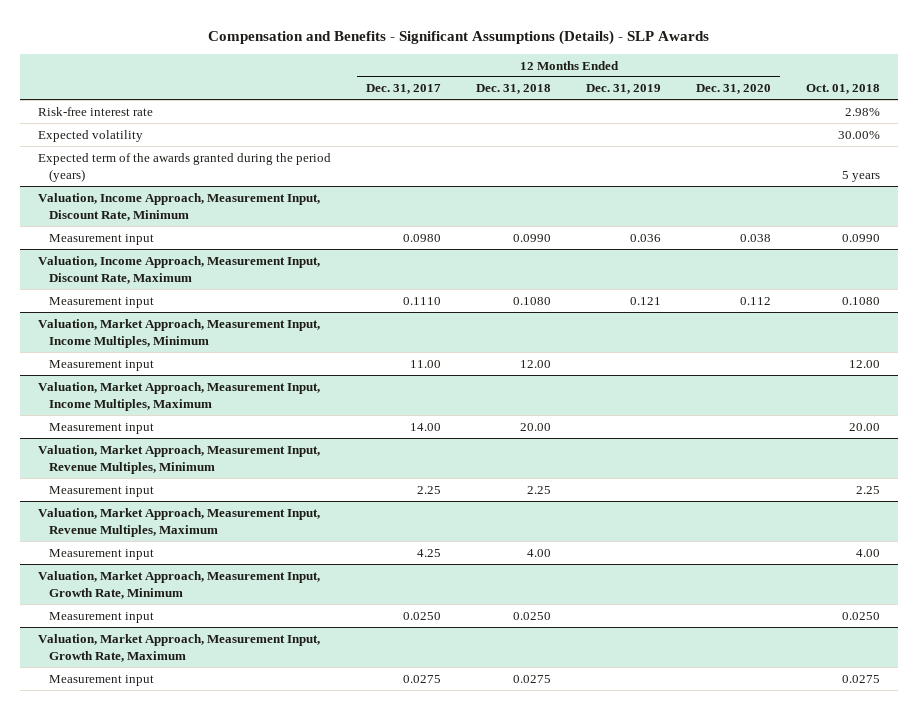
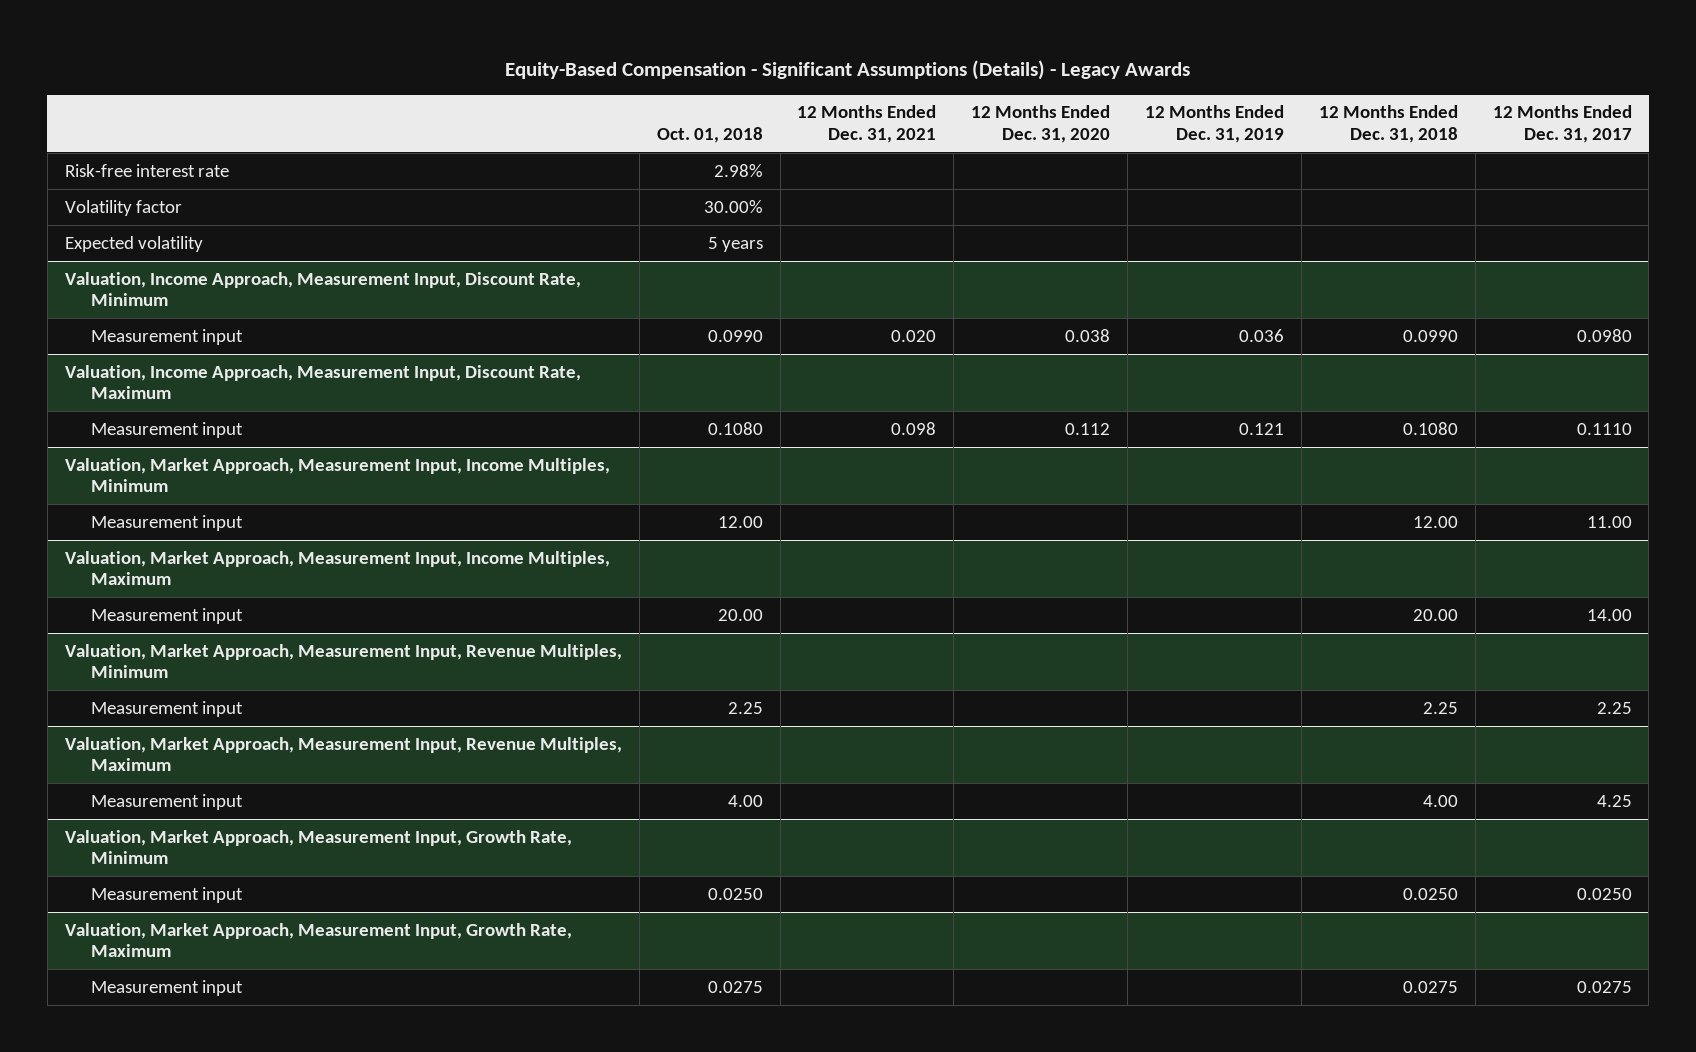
- Compensation and Benefits - Significant Assumptions (Details) - SLP Awards
+ Equity-Based Compensation - Significant Assumptions (Details) - Legacy Awards
- | 12 Months Ended Dec. 31, 2017 | 12 Months Ended Dec. 31, 2018 | 12 Months Ended Dec. 31, 2019 | 12 Months Ended Dec. 31, 2020 | Oct. 01, 2018
+ | Oct. 01, 2018 | 12 Months Ended Dec. 31, 2021 | 12 Months Ended Dec. 31, 2020 | 12 Months Ended Dec. 31, 2019 | 12 Months Ended Dec. 31, 2018 | 12 Months Ended Dec. 31, 2017
- Expected volatility | | | | | 30.00%
- Expected term of the awards granted during the period (years) | | | | | 5 years
+ Volatility factor | 30.00% | | | | |
+ Expected volatility | 5 years | | | | |

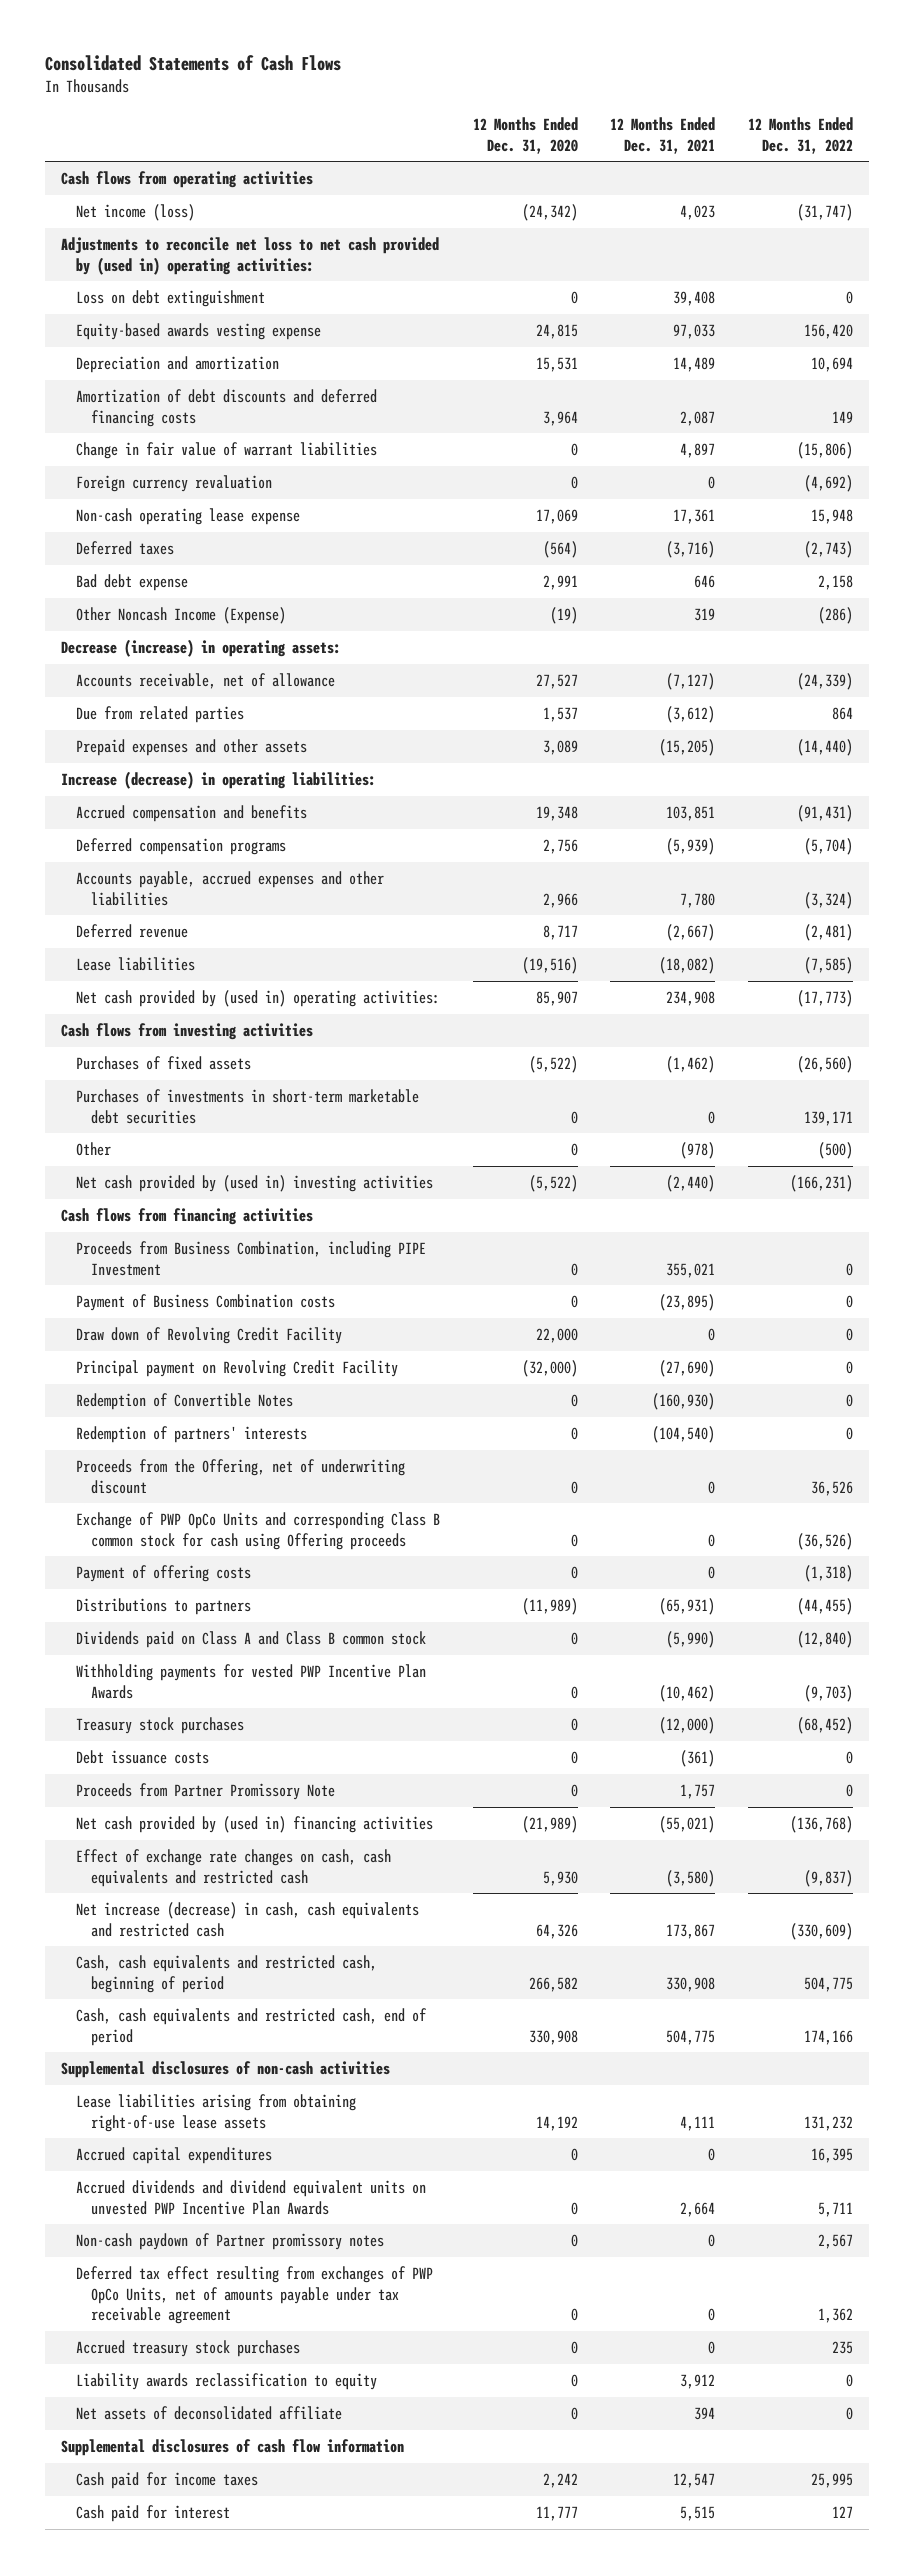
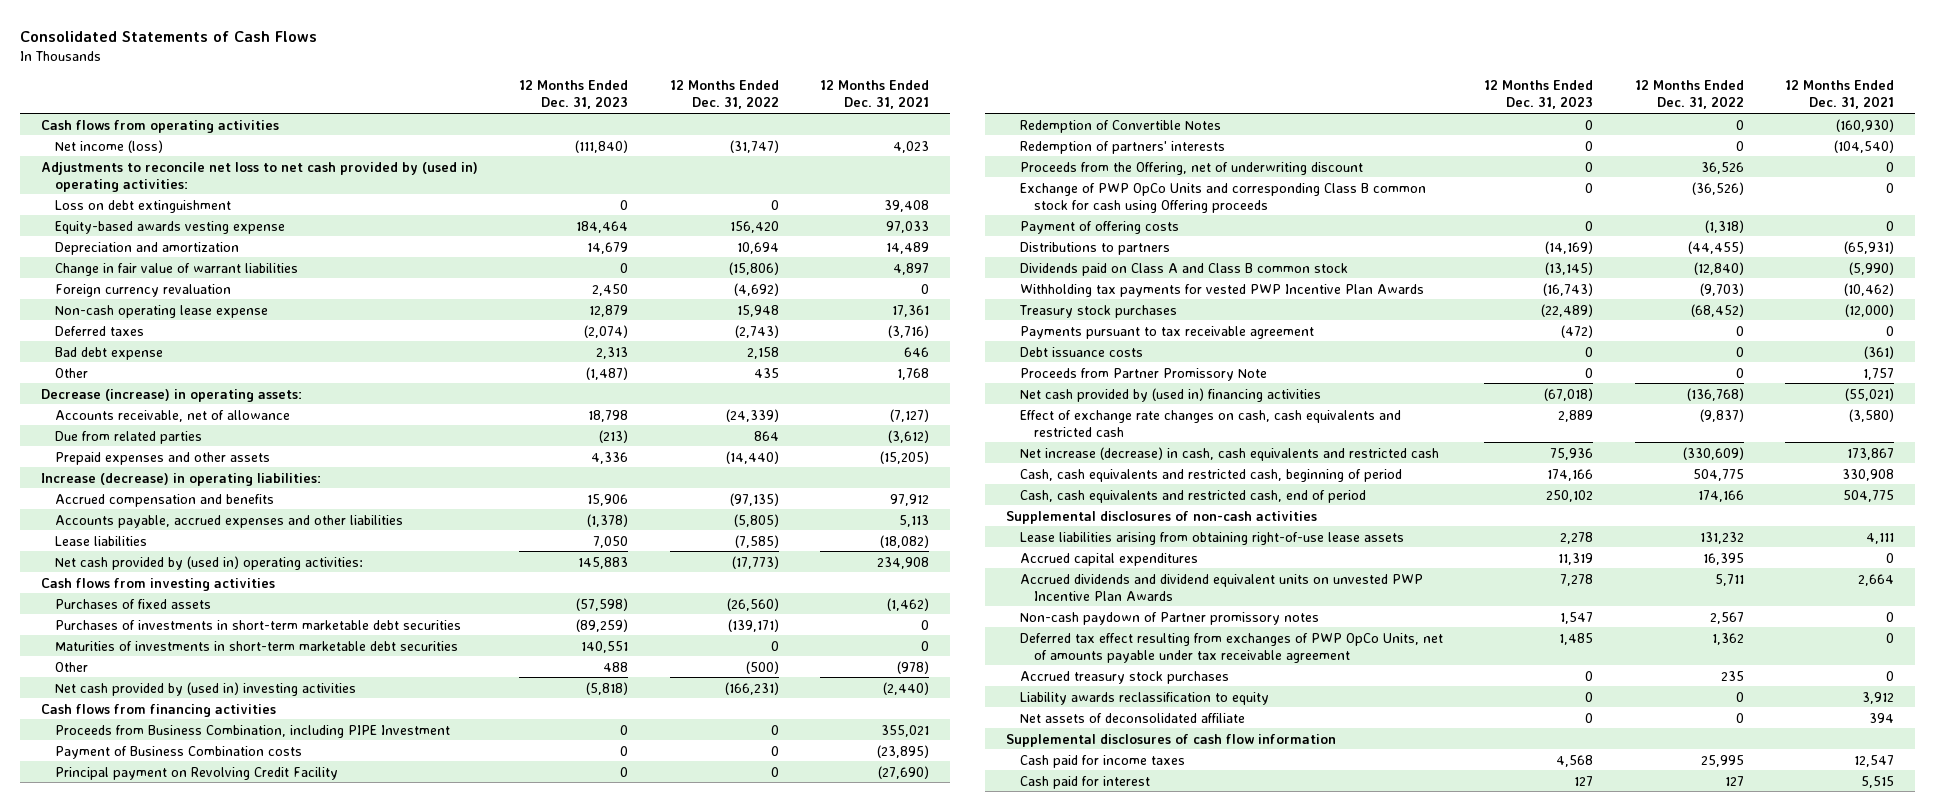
- | 12 Months Ended Dec. 31, 2020 | 12 Months Ended Dec. 31, 2021 | 12 Months Ended Dec. 31, 2022
+ | 12 Months Ended Dec. 31, 2023 | 12 Months Ended Dec. 31, 2022 | 12 Months Ended Dec. 31, 2021
- Amortization of debt discounts and deferred financing costs | 3,964 | 2,087 | 149
- Other Noncash Income (Expense) | (19) | 319 | (286)
+ Other | (1,487) | 435 | 1,768
- Accrued compensation and benefits | 19,348 | 103,851 | (91,431)
- Deferred compensation programs | 2,756 | (5,939) | (5,704)
- Accounts payable, accrued expenses and other liabilities | 2,966 | 7,780 | (3,324)
- Deferred revenue | 8,717 | (2,667) | (2,481)
+ Accrued compensation and benefits | 15,906 | (97,135) | 97,912
+ Accounts payable, accrued expenses and other liabilities | (1,378) | (5,805) | 5,113
- Purchases of investments in short-term marketable debt securities | 0 | 0 | 139,171
+ Purchases of investments in short-term marketable debt securities | (89,259) | (139,171) | 0
+ Maturities of investments in short-term marketable debt securities | 140,551 | 0 | 0
- Draw down of Revolving Credit Facility | 22,000 | 0 | 0
- Withholding payments for vested PWP Incentive Plan Awards | 0 | (10,462) | (9,703)
+ Withholding tax payments for vested PWP Incentive Plan Awards | (16,743) | (9,703) | (10,462)
+ Payments pursuant to tax receivable agreement | (472) | 0 | 0

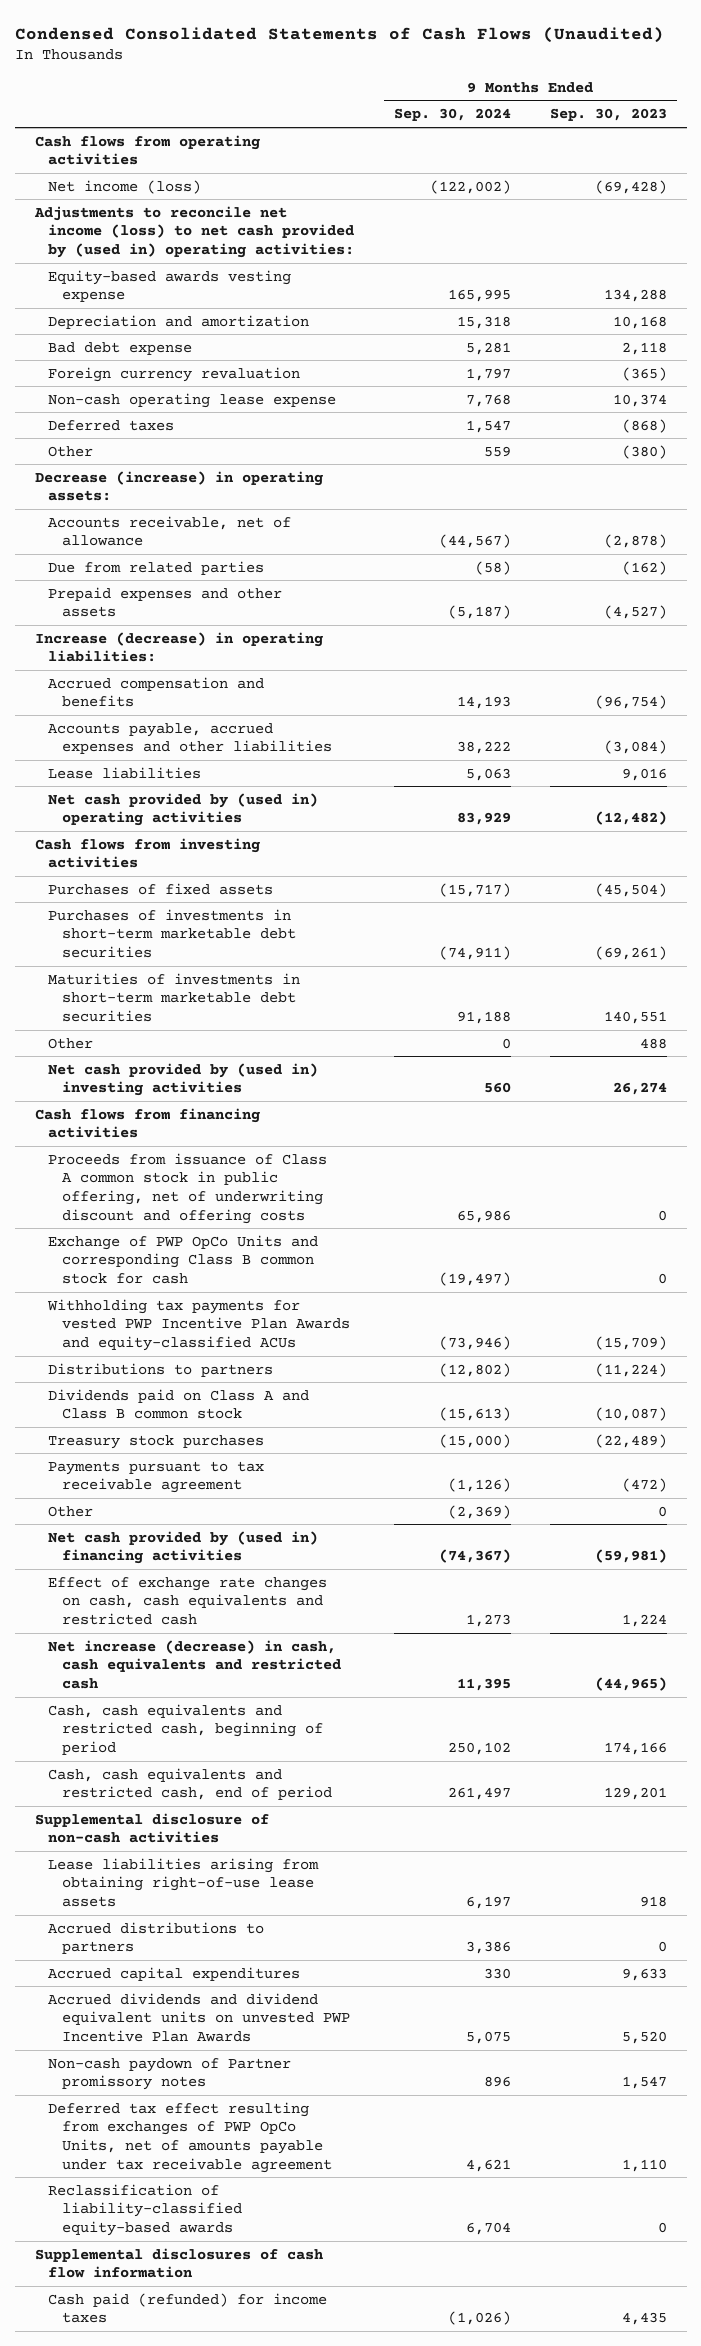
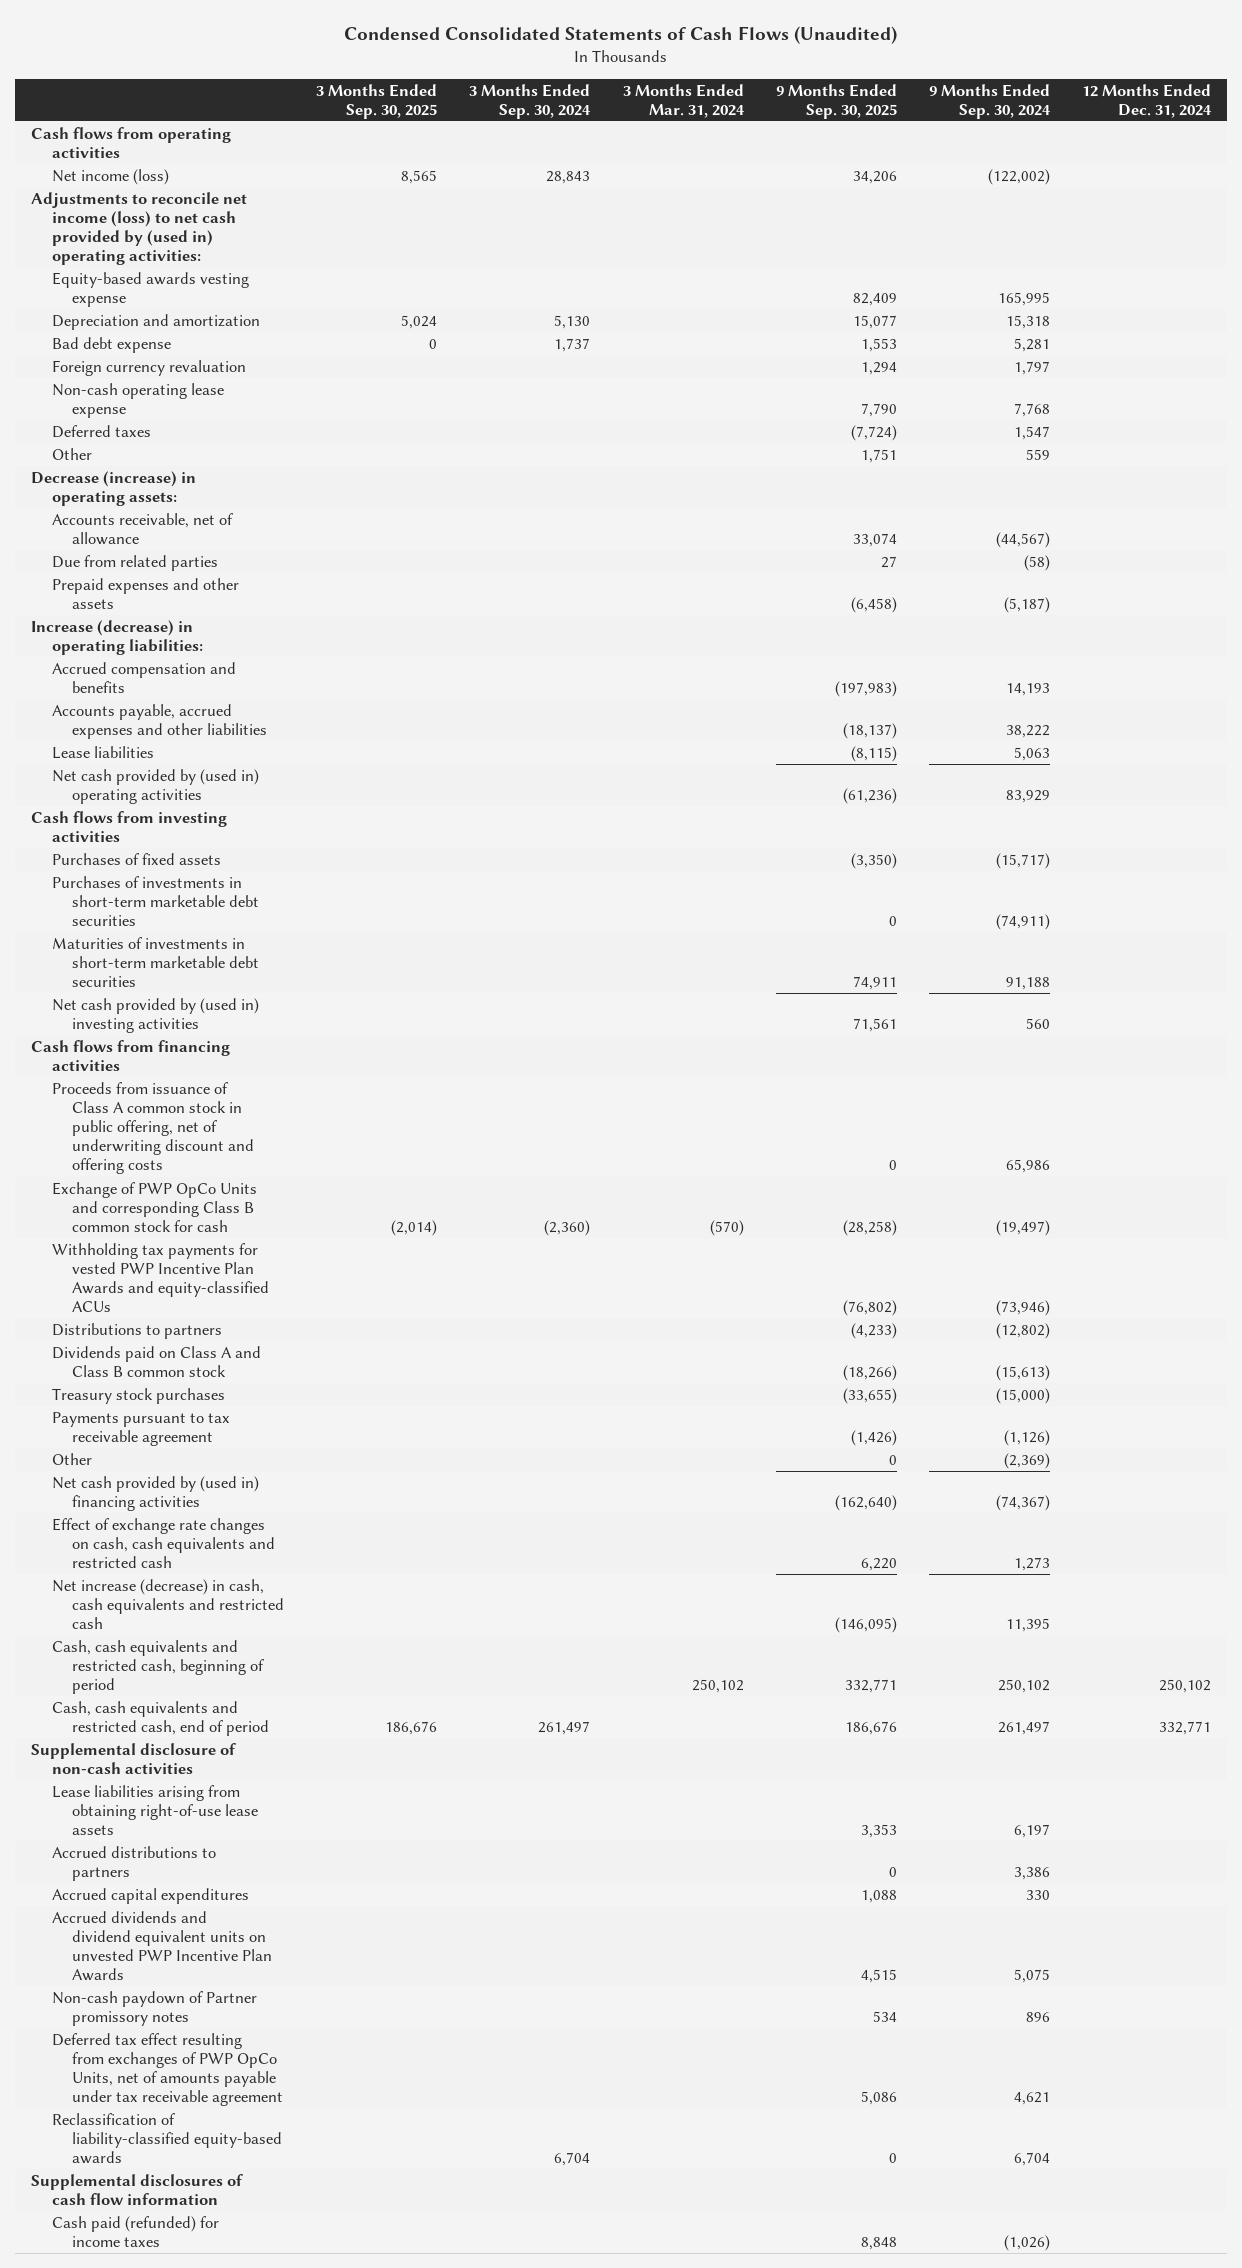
- | 9 Months Ended Sep. 30, 2024 | 9 Months Ended Sep. 30, 2023
+ | 3 Months Ended Sep. 30, 2025 | 3 Months Ended Sep. 30, 2024 | 3 Months Ended Mar. 31, 2024 | 9 Months Ended Sep. 30, 2025 | 9 Months Ended Sep. 30, 2024 | 12 Months Ended Dec. 31, 2024
- Other | 0 | 488

